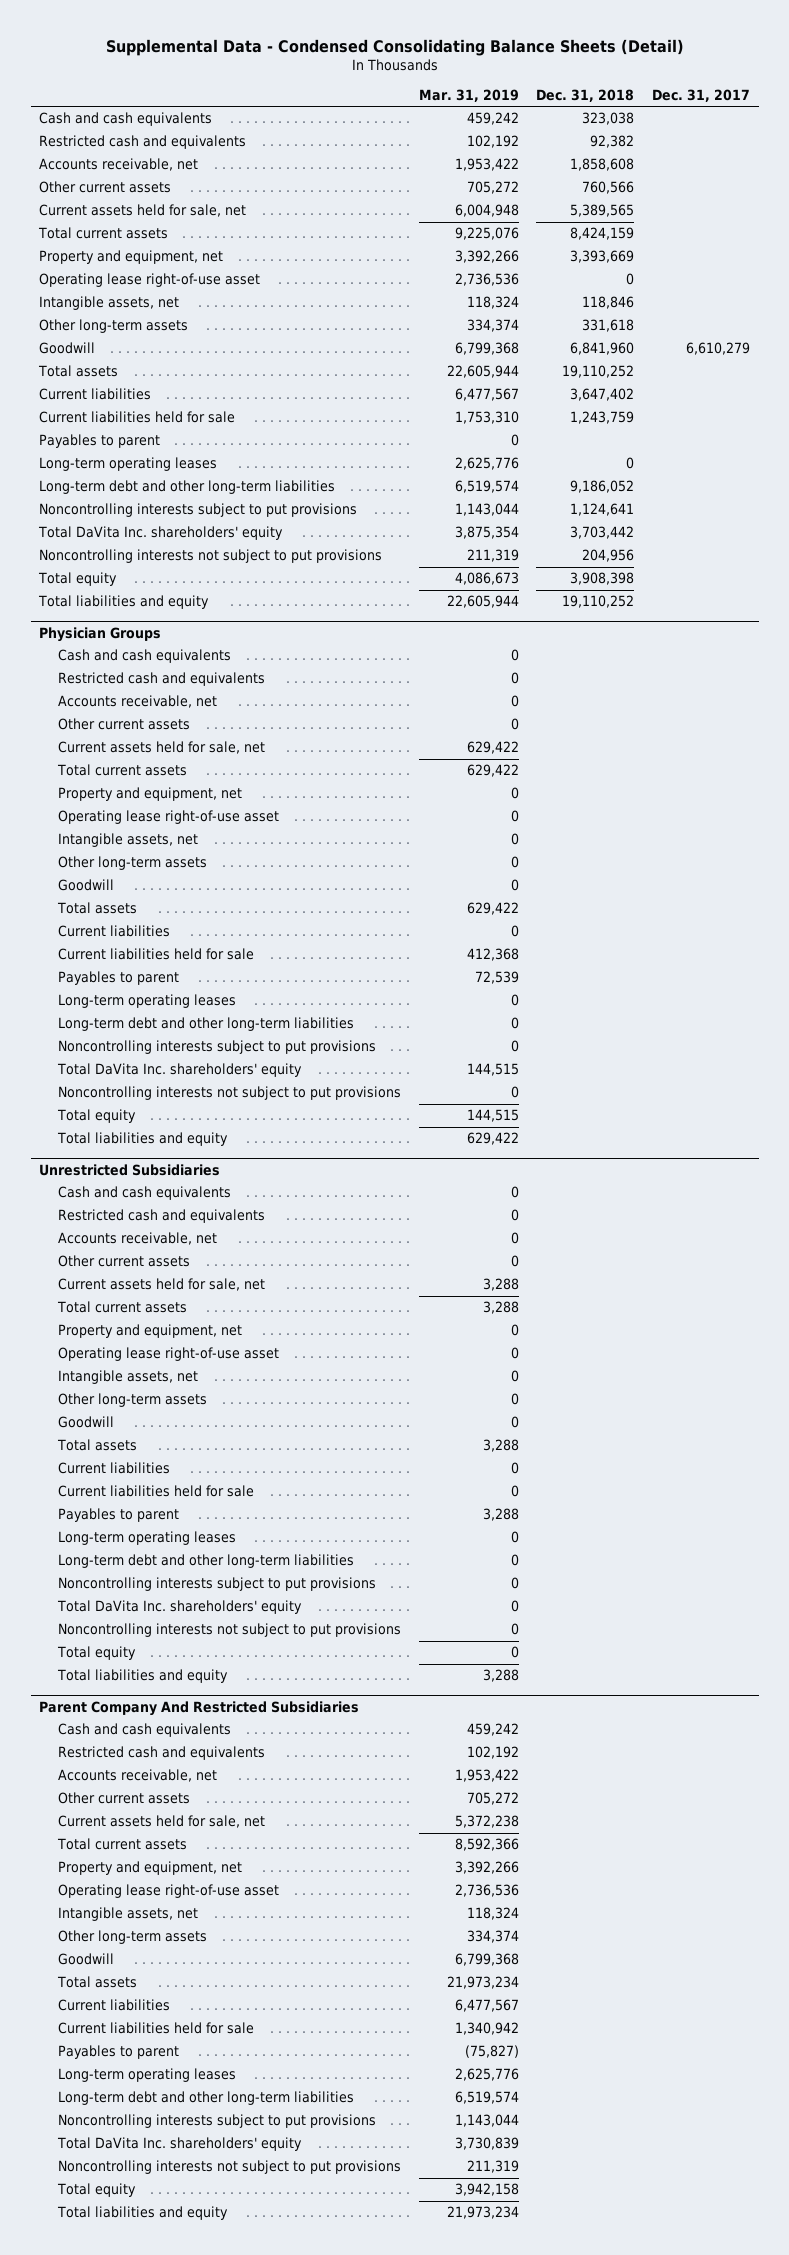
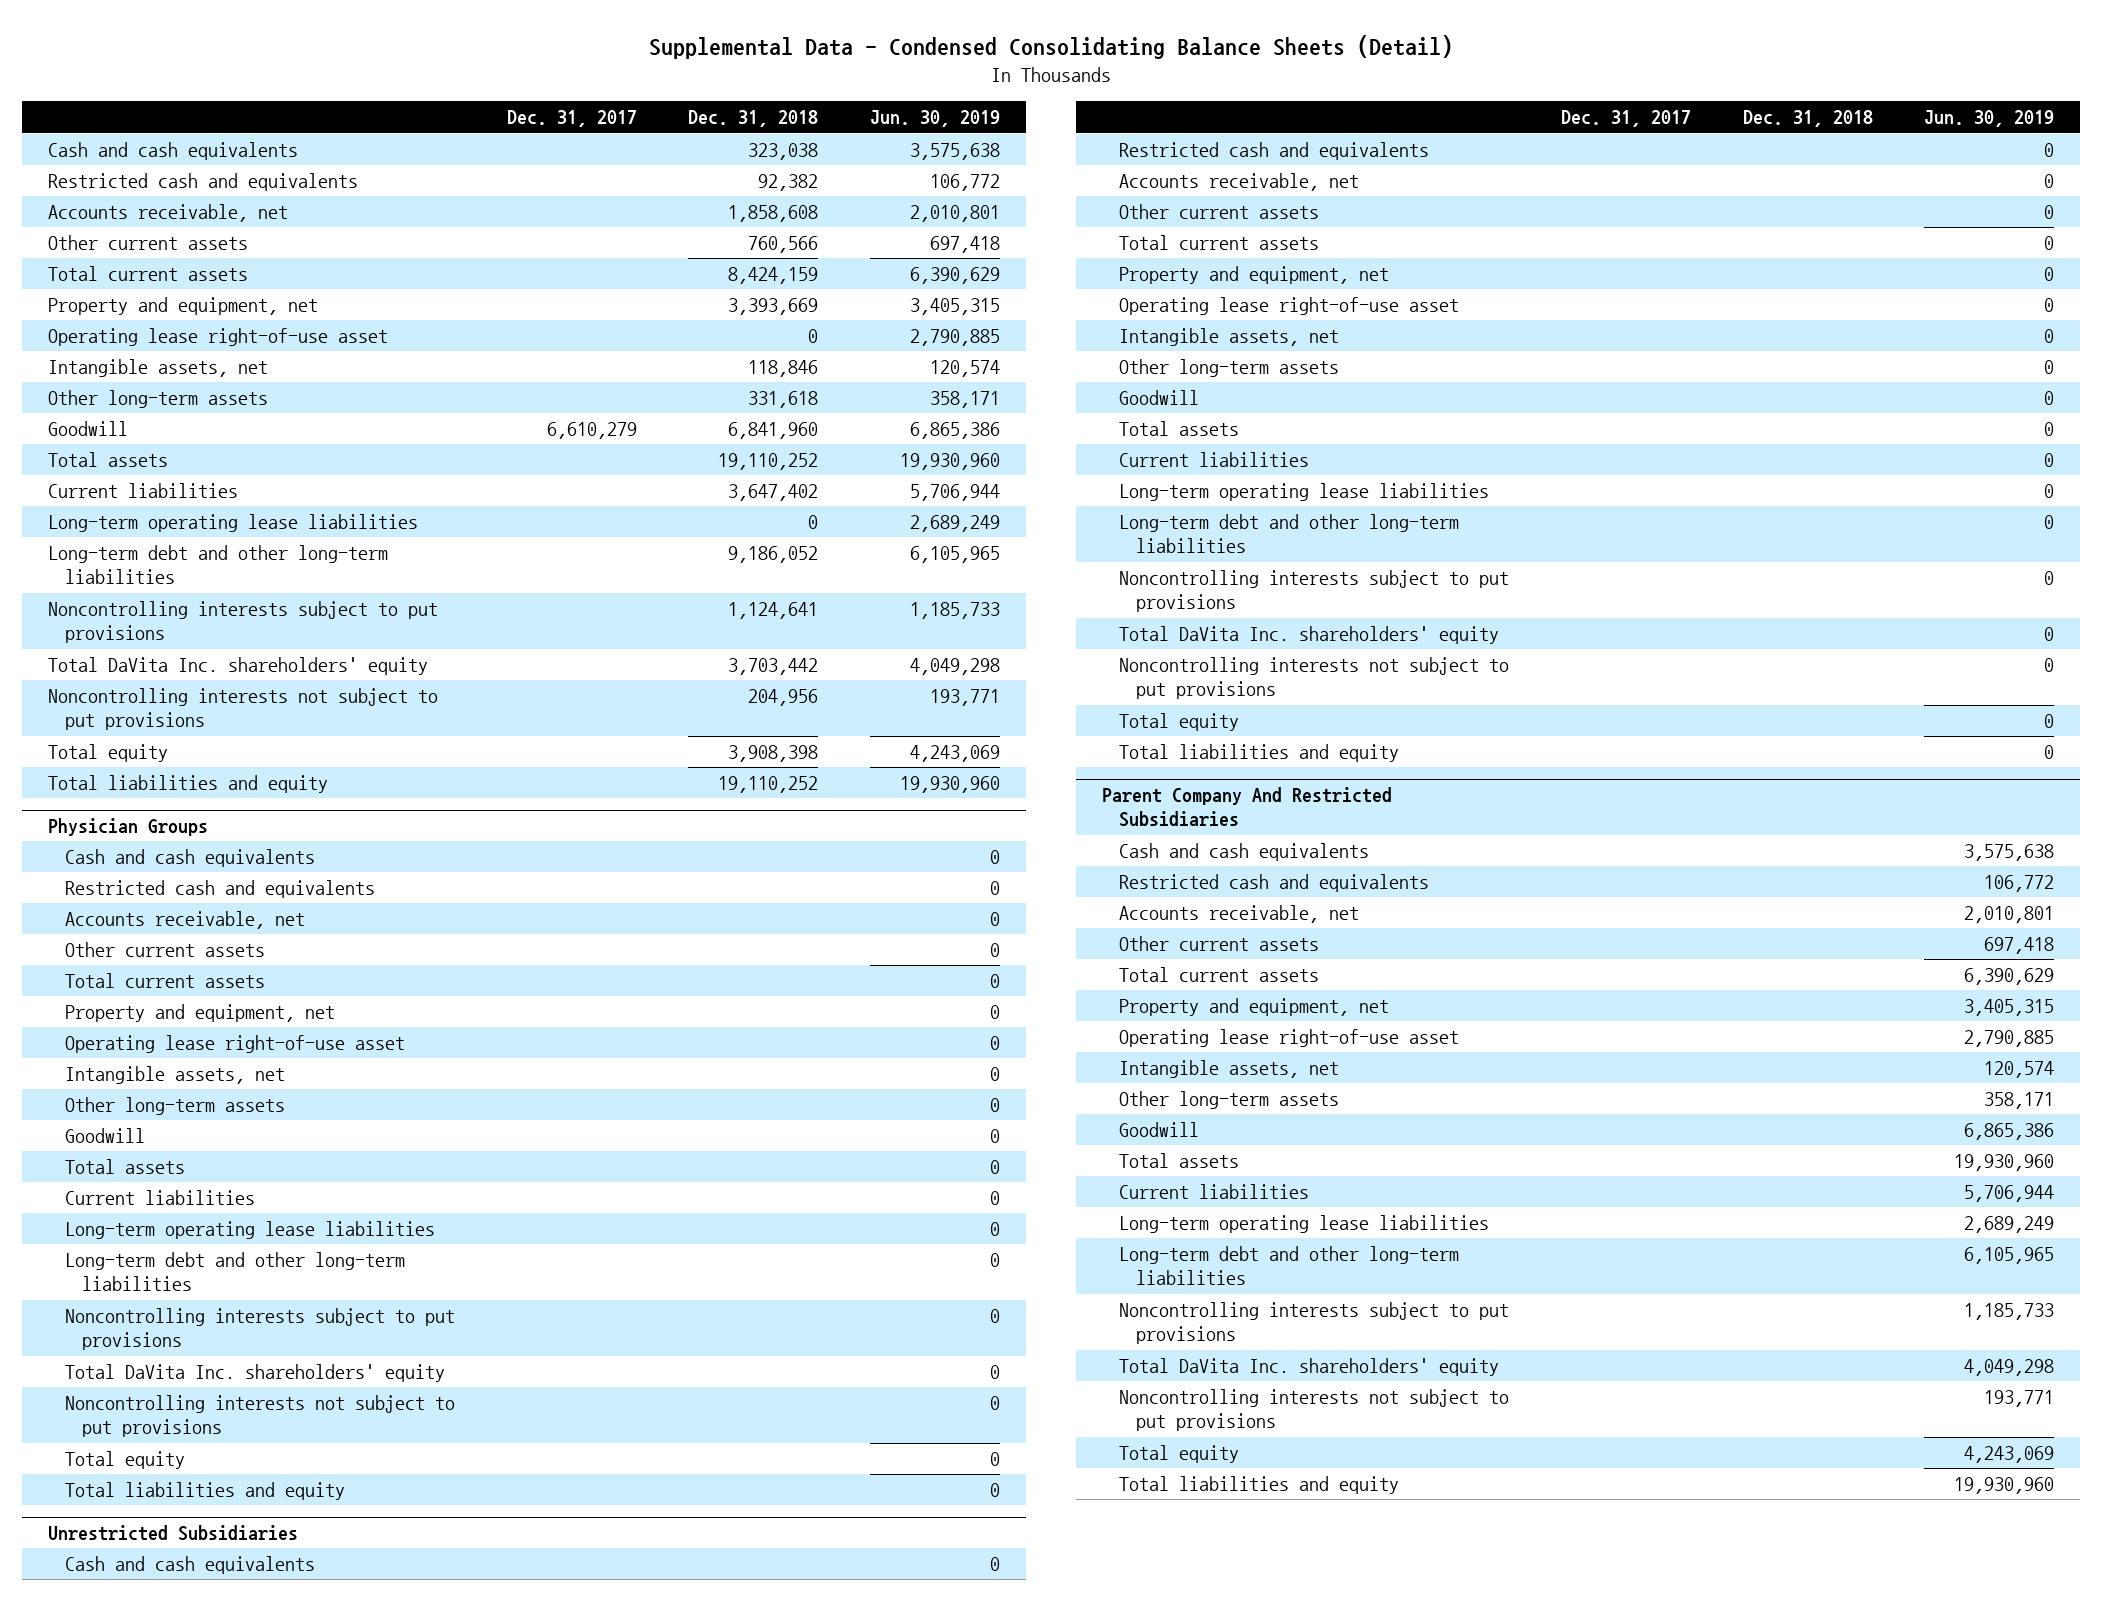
- | Mar. 31, 2019 | Dec. 31, 2018 | Dec. 31, 2017
+ | Dec. 31, 2017 | Dec. 31, 2018 | Jun. 30, 2019
- Current assets held for sale, net | 6,004,948 | 5,389,565 |
- Current liabilities held for sale | 1,753,310 | 1,243,759 |
- Payables to parent | 0 | |
- Long-term operating leases | 2,625,776 | 0 |
+ Long-term operating lease liabilities | | 0 | 2,689,249
@ Physician Groups
- Current assets held for sale, net | 629,422 | |
- Current liabilities held for sale | 412,368 | |
- Payables to parent | 72,539 | |
- Long-term operating leases | 0 | |
+ Long-term operating lease liabilities | | | 0
@ Unrestricted Subsidiaries
- Current assets held for sale, net | 3,288 | |
- Current liabilities held for sale | 0 | |
- Payables to parent | 3,288 | |
- Long-term operating leases | 0 | |
+ Long-term operating lease liabilities | | | 0
@ Parent Company And Restricted Subsidiaries
- Current assets held for sale, net | 5,372,238 | |
- Current liabilities held for sale | 1,340,942 | |
- Payables to parent | (75,827) | |
- Long-term operating leases | 2,625,776 | |
+ Long-term operating lease liabilities | | | 2,689,249

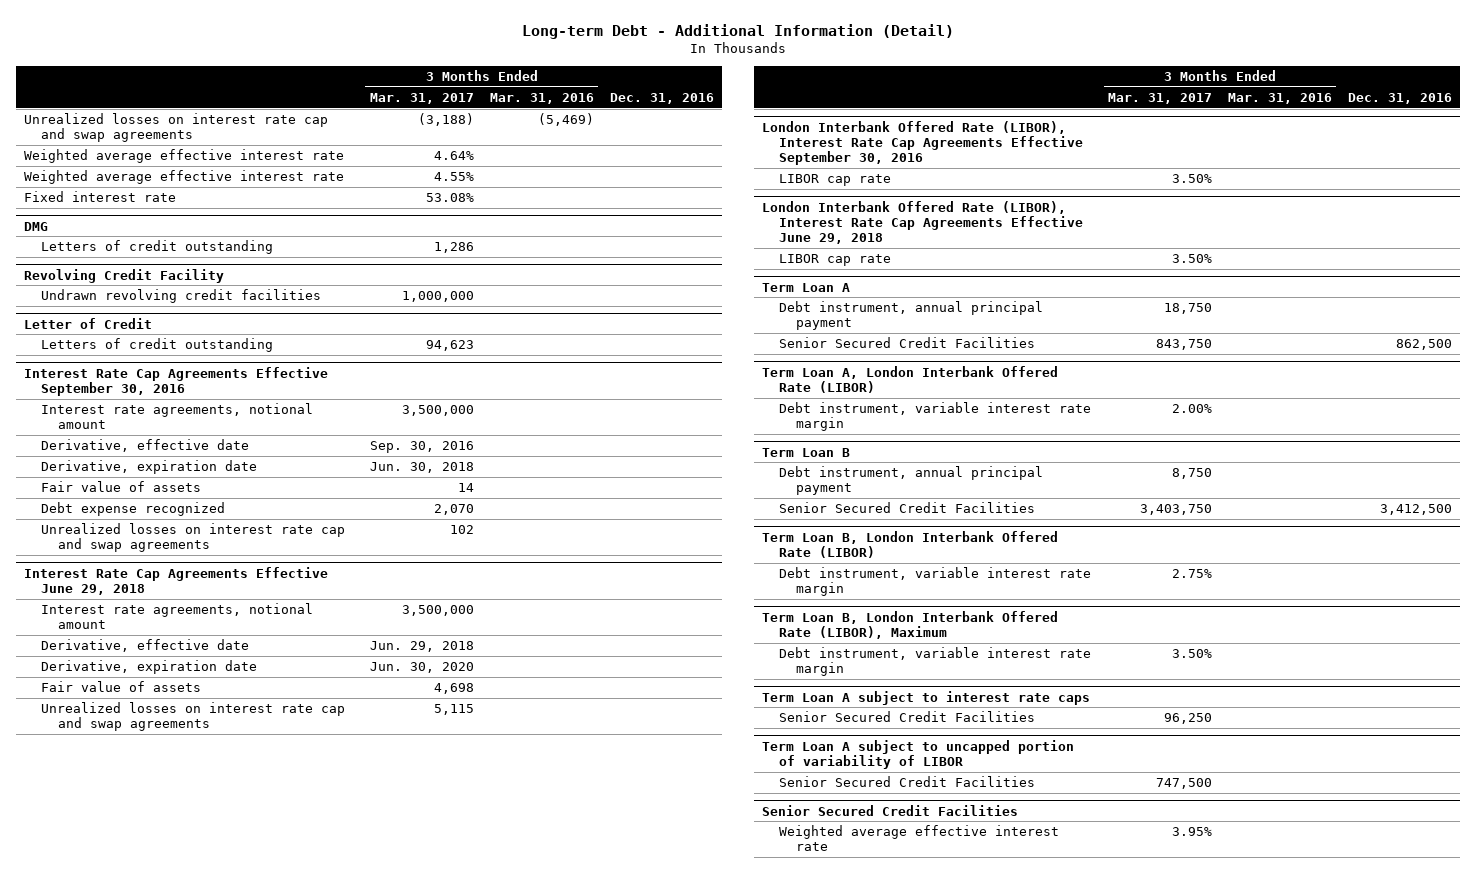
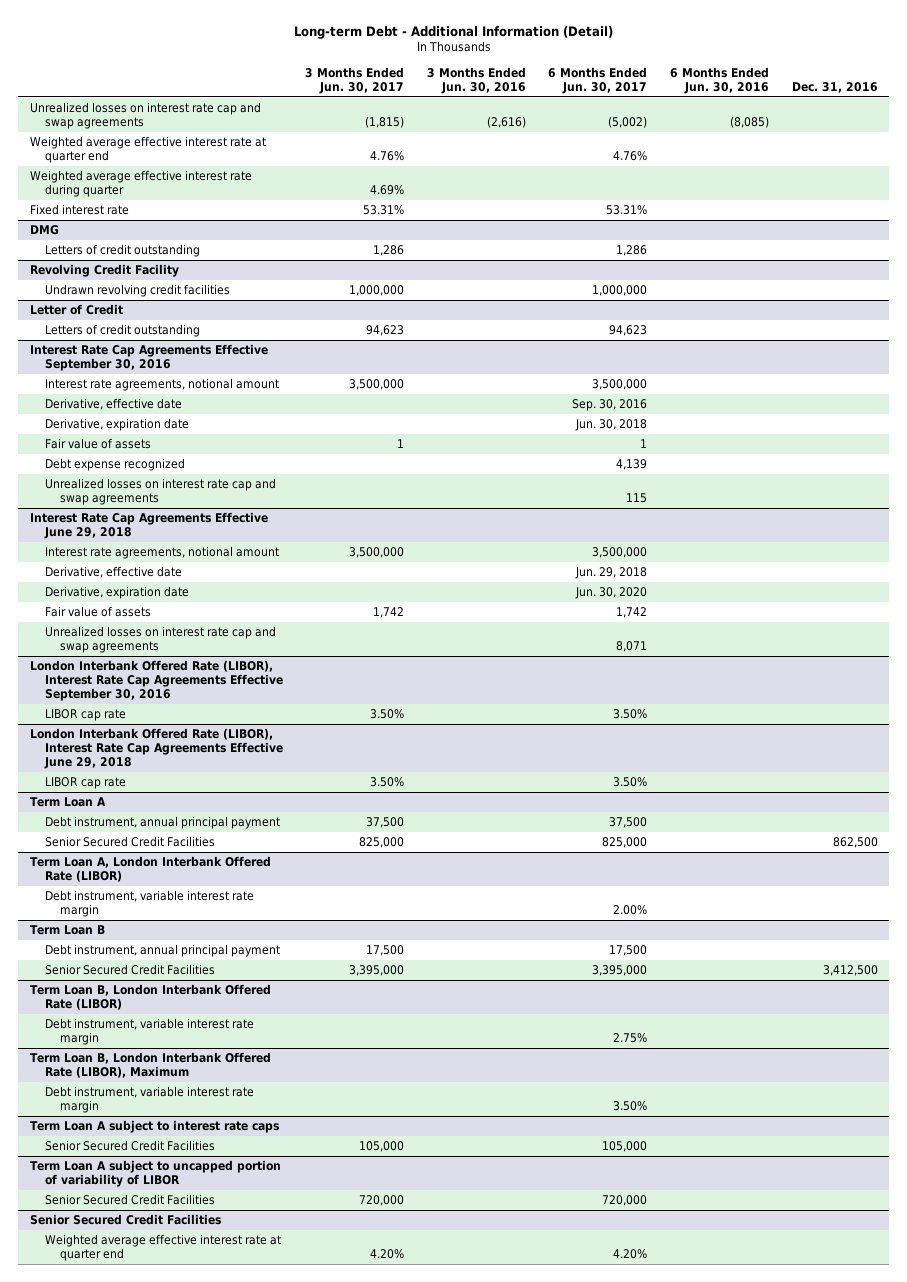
- | 3 Months Ended Mar. 31, 2017 | 3 Months Ended Mar. 31, 2016 | Dec. 31, 2016
+ | 3 Months Ended Jun. 30, 2017 | 3 Months Ended Jun. 30, 2016 | 6 Months Ended Jun. 30, 2017 | 6 Months Ended Jun. 30, 2016 | Dec. 31, 2016
- Weighted average effective interest rate | 4.64% | |
- Weighted average effective interest rate | 4.55% | |
+ Weighted average effective interest rate at quarter end | 4.76% | | 4.76% | |
+ Weighted average effective interest rate during quarter | 4.69% | | | |
@ Senior Secured Credit Facilities
- Weighted average effective interest rate | 3.95% | |
+ Weighted average effective interest rate at quarter end | 4.20% | | 4.20% | |

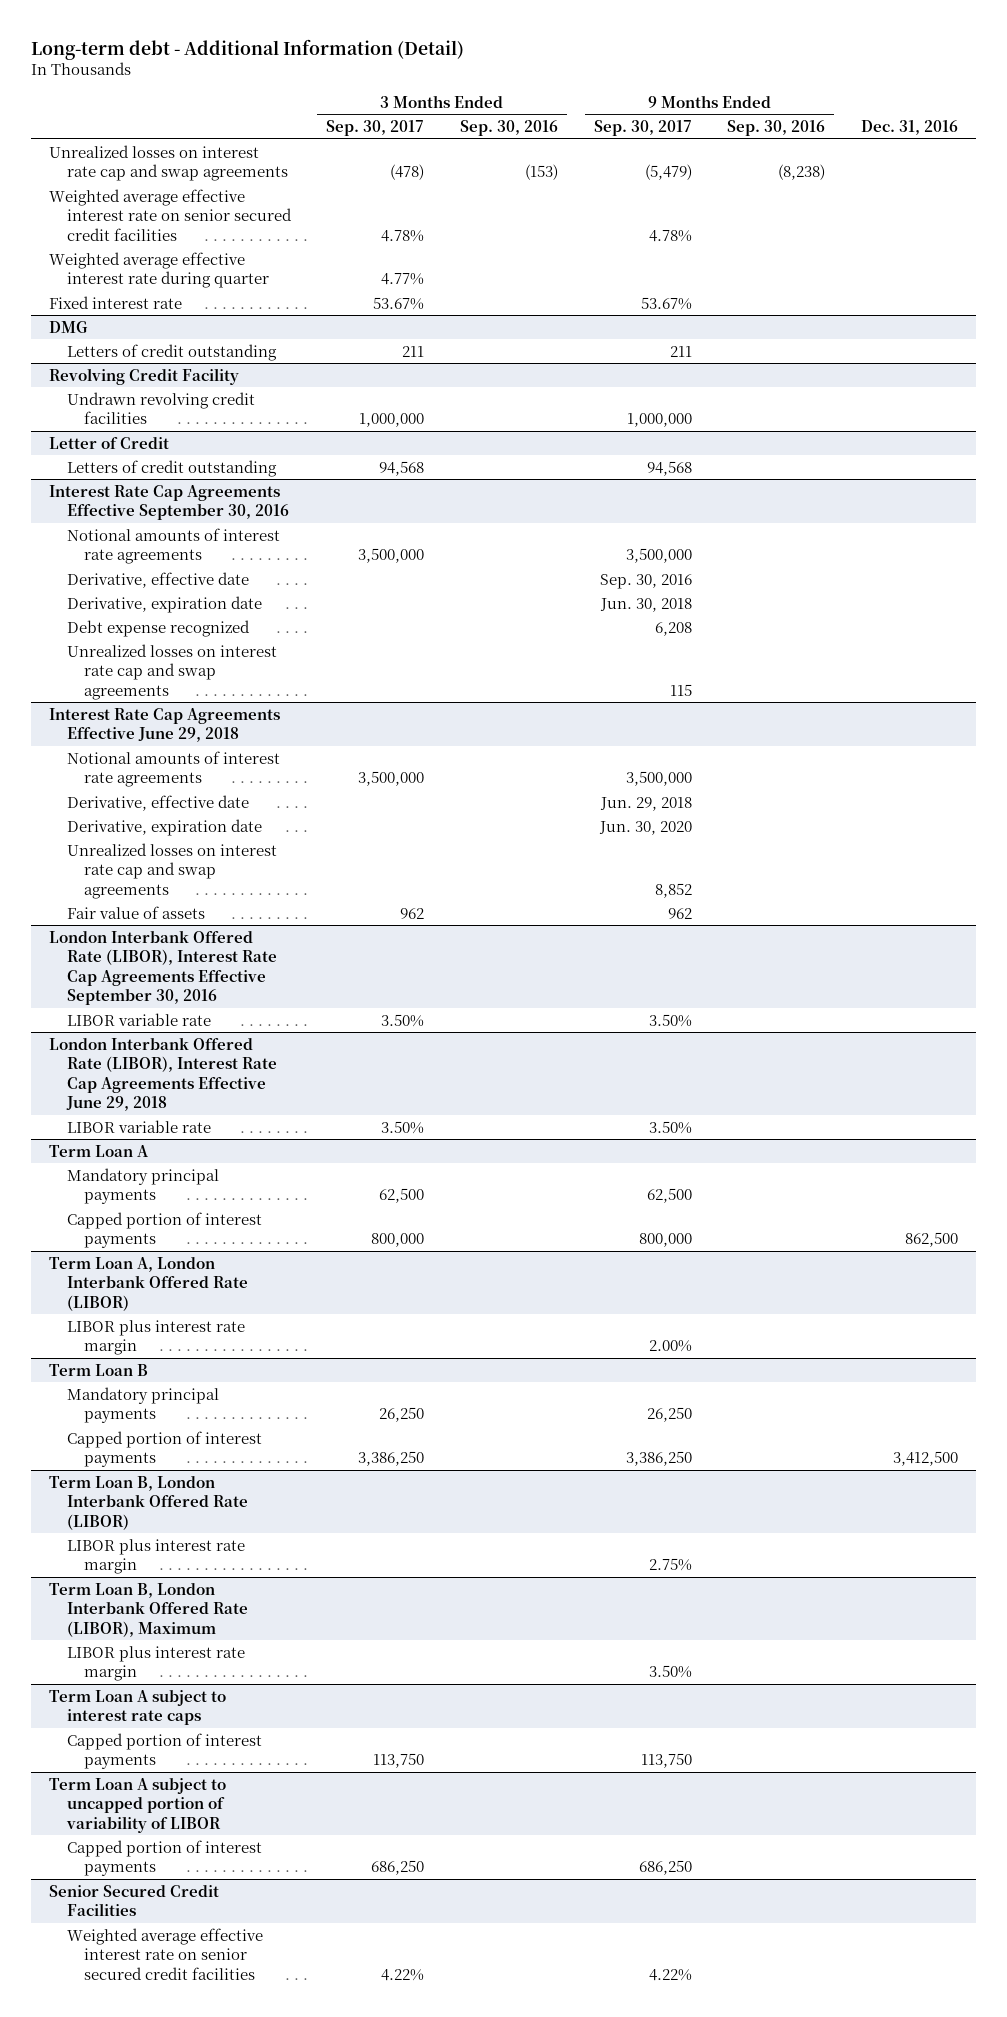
- Long-term Debt - Additional Information (Detail)
+ Long-term debt - Additional Information (Detail)
- | 3 Months Ended Jun. 30, 2017 | 3 Months Ended Jun. 30, 2016 | 6 Months Ended Jun. 30, 2017 | 6 Months Ended Jun. 30, 2016 | Dec. 31, 2016
+ | 3 Months Ended Sep. 30, 2017 | 3 Months Ended Sep. 30, 2016 | 9 Months Ended Sep. 30, 2017 | 9 Months Ended Sep. 30, 2016 | Dec. 31, 2016
- Weighted average effective interest rate at quarter end | 4.76% | | 4.76% | |
+ Weighted average effective interest rate on senior secured credit facilities | 4.78% | | 4.78% | |
@ Interest Rate Cap Agreements Effective September 30, 2016
- Interest rate agreements, notional amount | 3,500,000 | | 3,500,000 | |
+ Notional amounts of interest rate agreements | 3,500,000 | | 3,500,000 | |
- Fair value of assets | 1 | | 1 | |
@ Interest Rate Cap Agreements Effective June 29, 2018
- Interest rate agreements, notional amount | 3,500,000 | | 3,500,000 | |
+ Notional amounts of interest rate agreements | 3,500,000 | | 3,500,000 | |
moved down: Fair value of assets | 962 | | 962 | |
@ London Interbank Offered Rate (LIBOR), Interest Rate Cap Agreements Effective September 30, 2016
- LIBOR cap rate | 3.50% | | 3.50% | |
+ LIBOR variable rate | 3.50% | | 3.50% | |
@ London Interbank Offered Rate (LIBOR), Interest Rate Cap Agreements Effective June 29, 2018
- LIBOR cap rate | 3.50% | | 3.50% | |
+ LIBOR variable rate | 3.50% | | 3.50% | |
@ Term Loan A
- Debt instrument, annual principal payment | 37,500 | | 37,500 | |
- Senior Secured Credit Facilities | 825,000 | | 825,000 | | 862,500
+ Mandatory principal payments | 62,500 | | 62,500 | |
+ Capped portion of interest payments | 800,000 | | 800,000 | | 862,500
@ Term Loan A, London Interbank Offered Rate (LIBOR)
- Debt instrument, variable interest rate margin | | | 2.00% | |
+ LIBOR plus interest rate margin | | | 2.00% | |
@ Term Loan B
- Debt instrument, annual principal payment | 17,500 | | 17,500 | |
- Senior Secured Credit Facilities | 3,395,000 | | 3,395,000 | | 3,412,500
+ Mandatory principal payments | 26,250 | | 26,250 | |
+ Capped portion of interest payments | 3,386,250 | | 3,386,250 | | 3,412,500
@ Term Loan B, London Interbank Offered Rate (LIBOR)
- Debt instrument, variable interest rate margin | | | 2.75% | |
+ LIBOR plus interest rate margin | | | 2.75% | |
@ Term Loan B, London Interbank Offered Rate (LIBOR), Maximum
- Debt instrument, variable interest rate margin | | | 3.50% | |
+ LIBOR plus interest rate margin | | | 3.50% | |
@ Term Loan A subject to interest rate caps
- Senior Secured Credit Facilities | 105,000 | | 105,000 | |
+ Capped portion of interest payments | 113,750 | | 113,750 | |
@ Term Loan A subject to uncapped portion of variability of LIBOR
- Senior Secured Credit Facilities | 720,000 | | 720,000 | |
+ Capped portion of interest payments | 686,250 | | 686,250 | |
@ Senior Secured Credit Facilities
- Weighted average effective interest rate at quarter end | 4.20% | | 4.20% | |
+ Weighted average effective interest rate on senior secured credit facilities | 4.22% | | 4.22% | |

